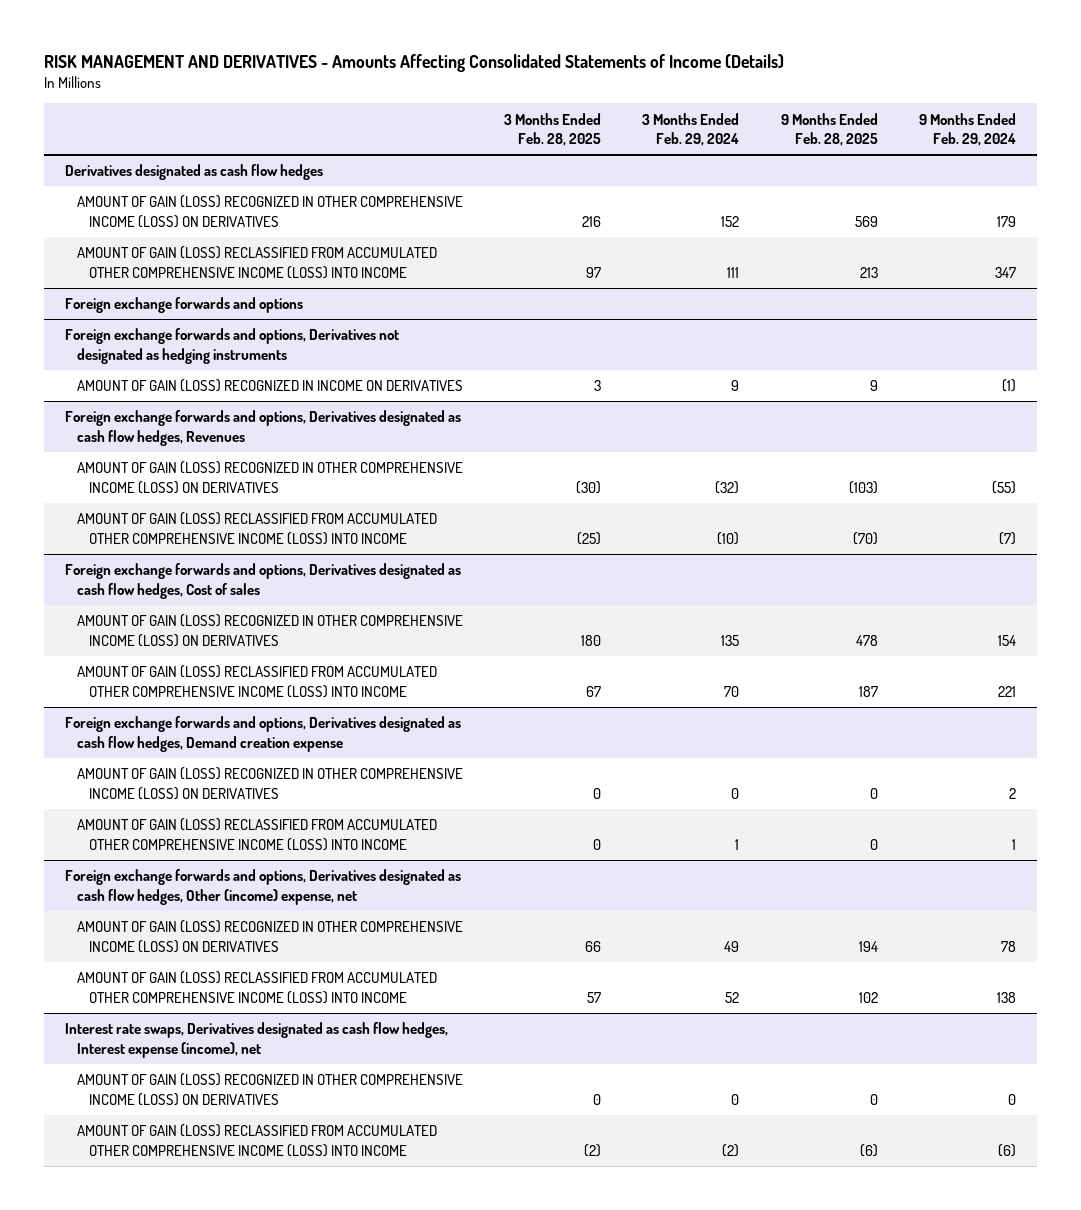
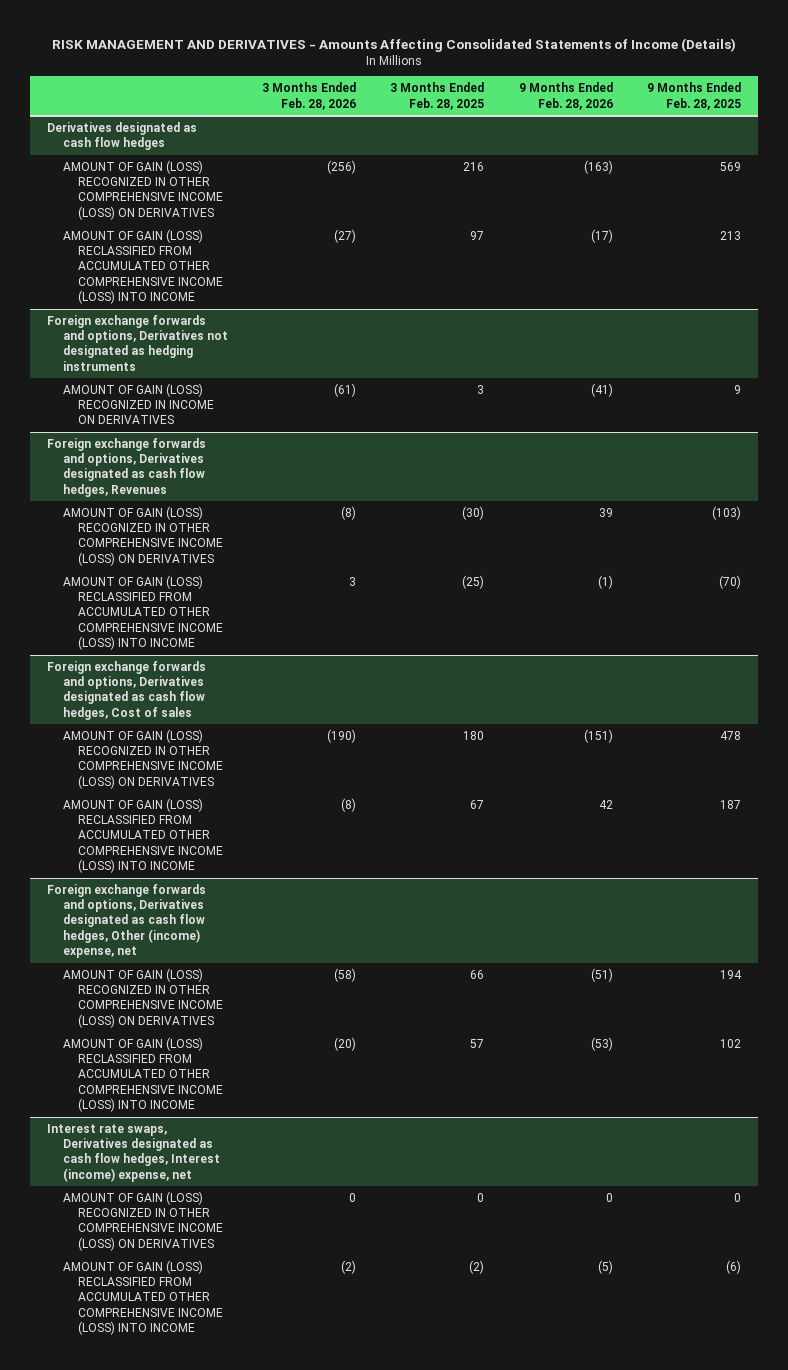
- | 3 Months Ended Feb. 28, 2025 | 3 Months Ended Feb. 29, 2024 | 9 Months Ended Feb. 28, 2025 | 9 Months Ended Feb. 29, 2024
+ | 3 Months Ended Feb. 28, 2026 | 3 Months Ended Feb. 28, 2025 | 9 Months Ended Feb. 28, 2026 | 9 Months Ended Feb. 28, 2025
- Foreign exchange forwards and options
- Foreign exchange forwards and options, Derivatives designated as cash flow hedges, Demand creation expense
- AMOUNT OF GAIN (LOSS) RECOGNIZED IN OTHER COMPREHENSIVE INCOME (LOSS) ON DERIVATIVES | 0 | 0 | 0 | 2
- AMOUNT OF GAIN (LOSS) RECLASSIFIED FROM ACCUMULATED OTHER COMPREHENSIVE INCOME (LOSS) INTO INCOME | 0 | 1 | 0 | 1
- Interest rate swaps, Derivatives designated as cash flow hedges, Interest expense (income), net
+ Interest rate swaps, Derivatives designated as cash flow hedges, Interest (income) expense, net

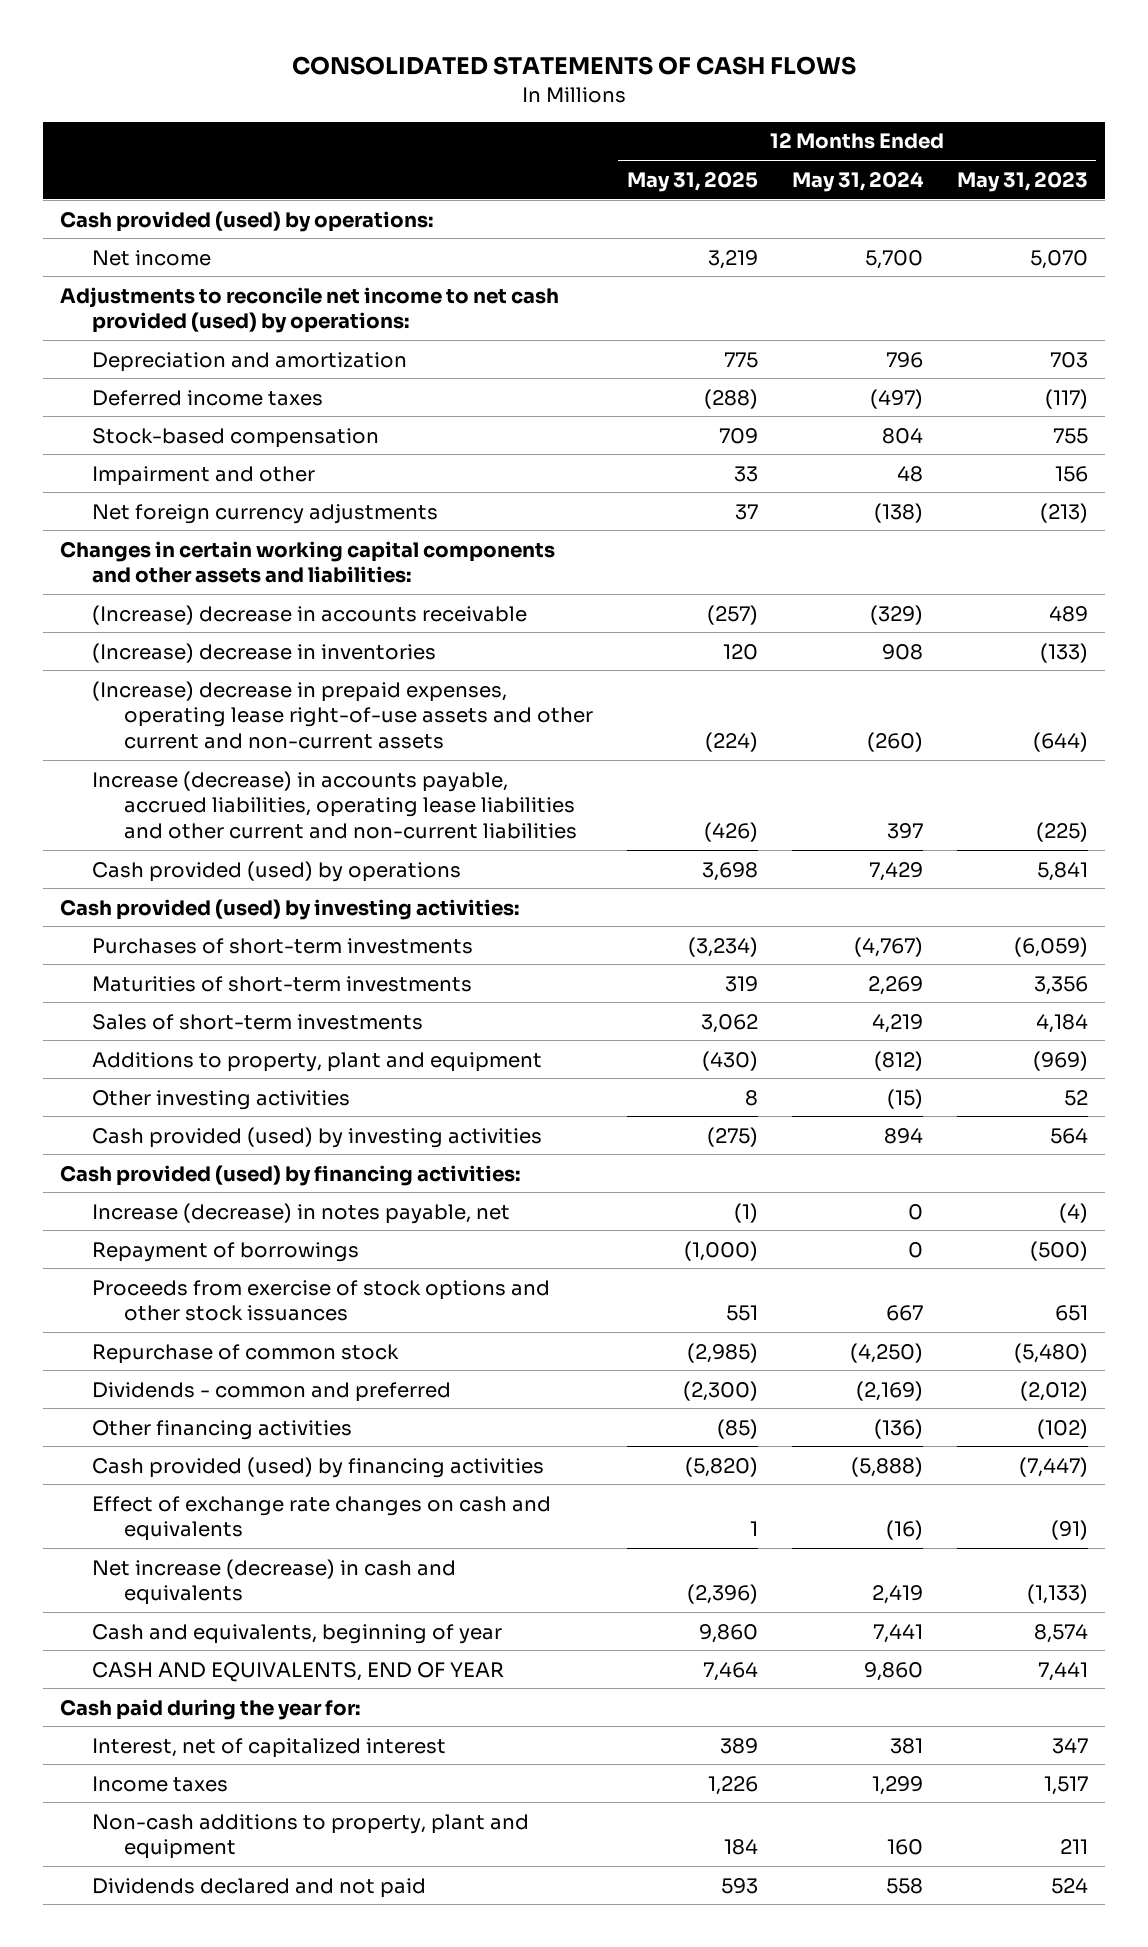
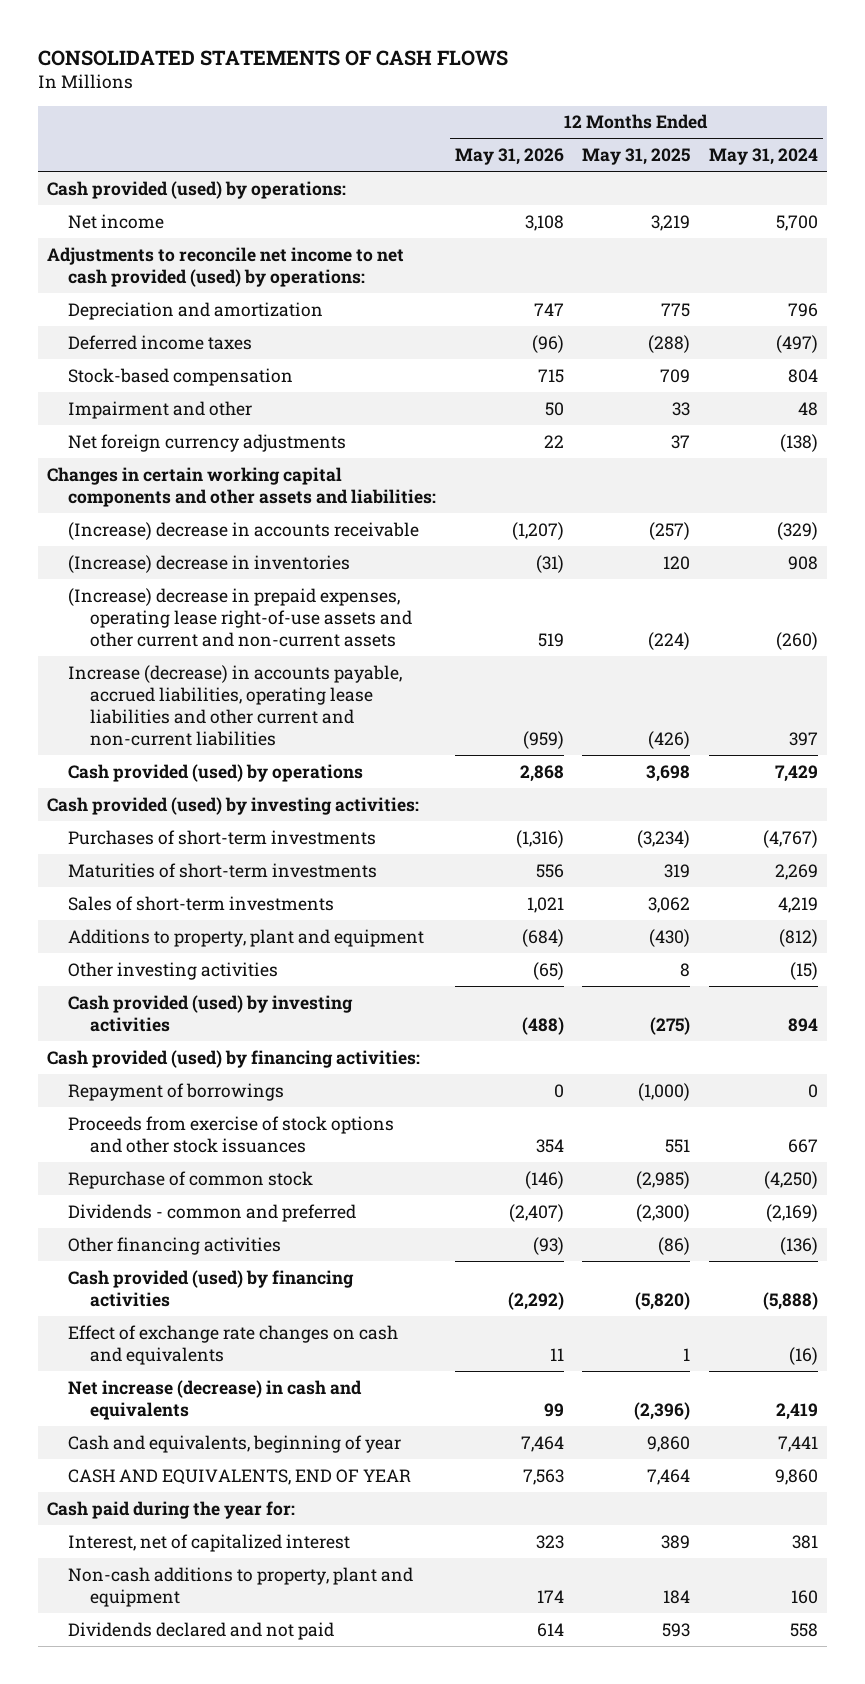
- | 12 Months Ended May 31, 2025 | 12 Months Ended May 31, 2024 | 12 Months Ended May 31, 2023
+ | 12 Months Ended May 31, 2026 | 12 Months Ended May 31, 2025 | 12 Months Ended May 31, 2024
- Increase (decrease) in notes payable, net | (1) | 0 | (4)
- Other financing activities | (85) | (136) | (102)
+ Other financing activities | (93) | (86) | (136)
- Income taxes | 1,226 | 1,299 | 1,517

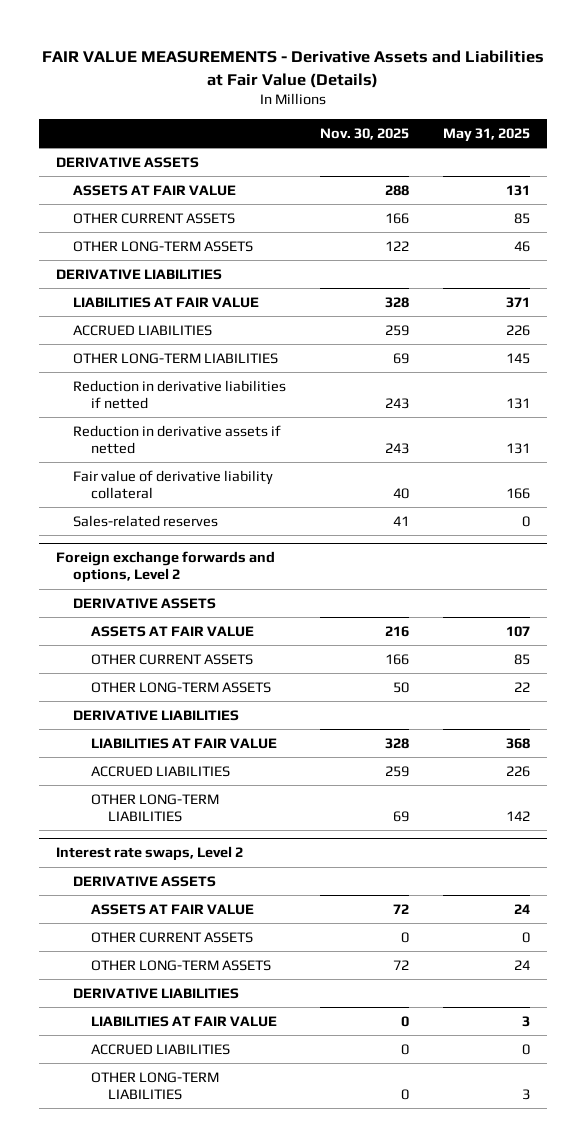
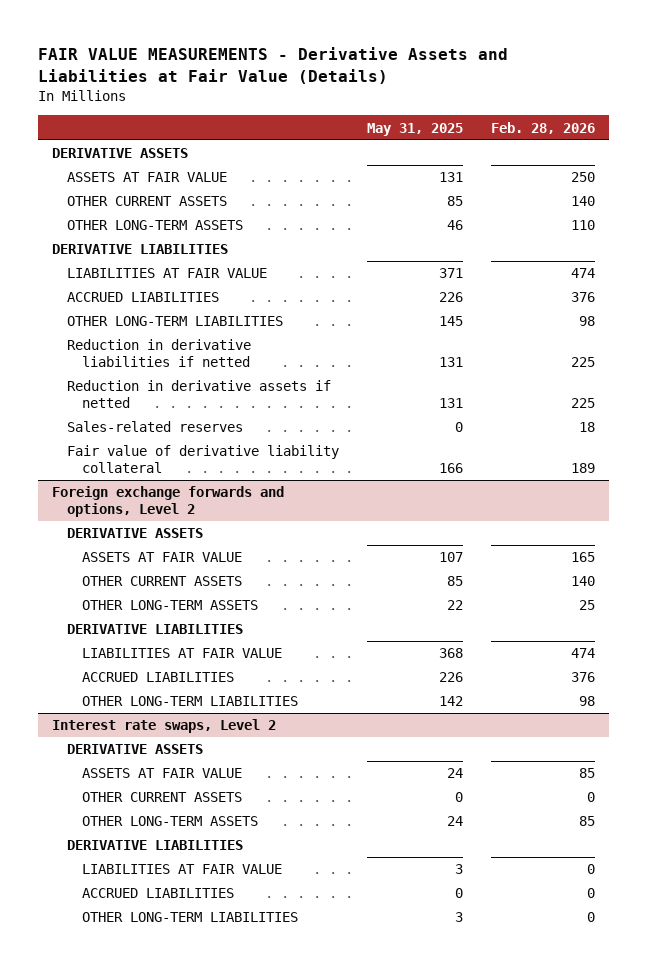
- | Nov. 30, 2025 | May 31, 2025
+ | May 31, 2025 | Feb. 28, 2026
moved down: Fair value of derivative liability collateral | 166 | 189

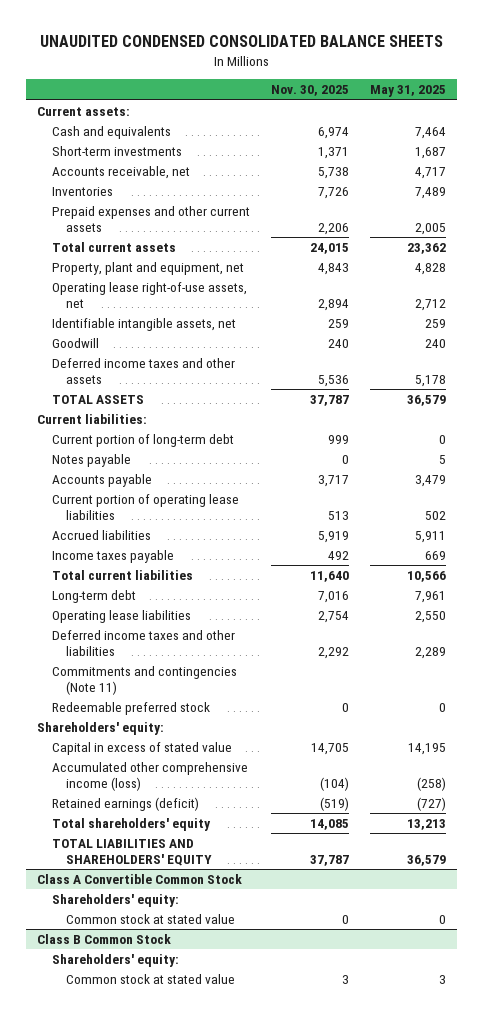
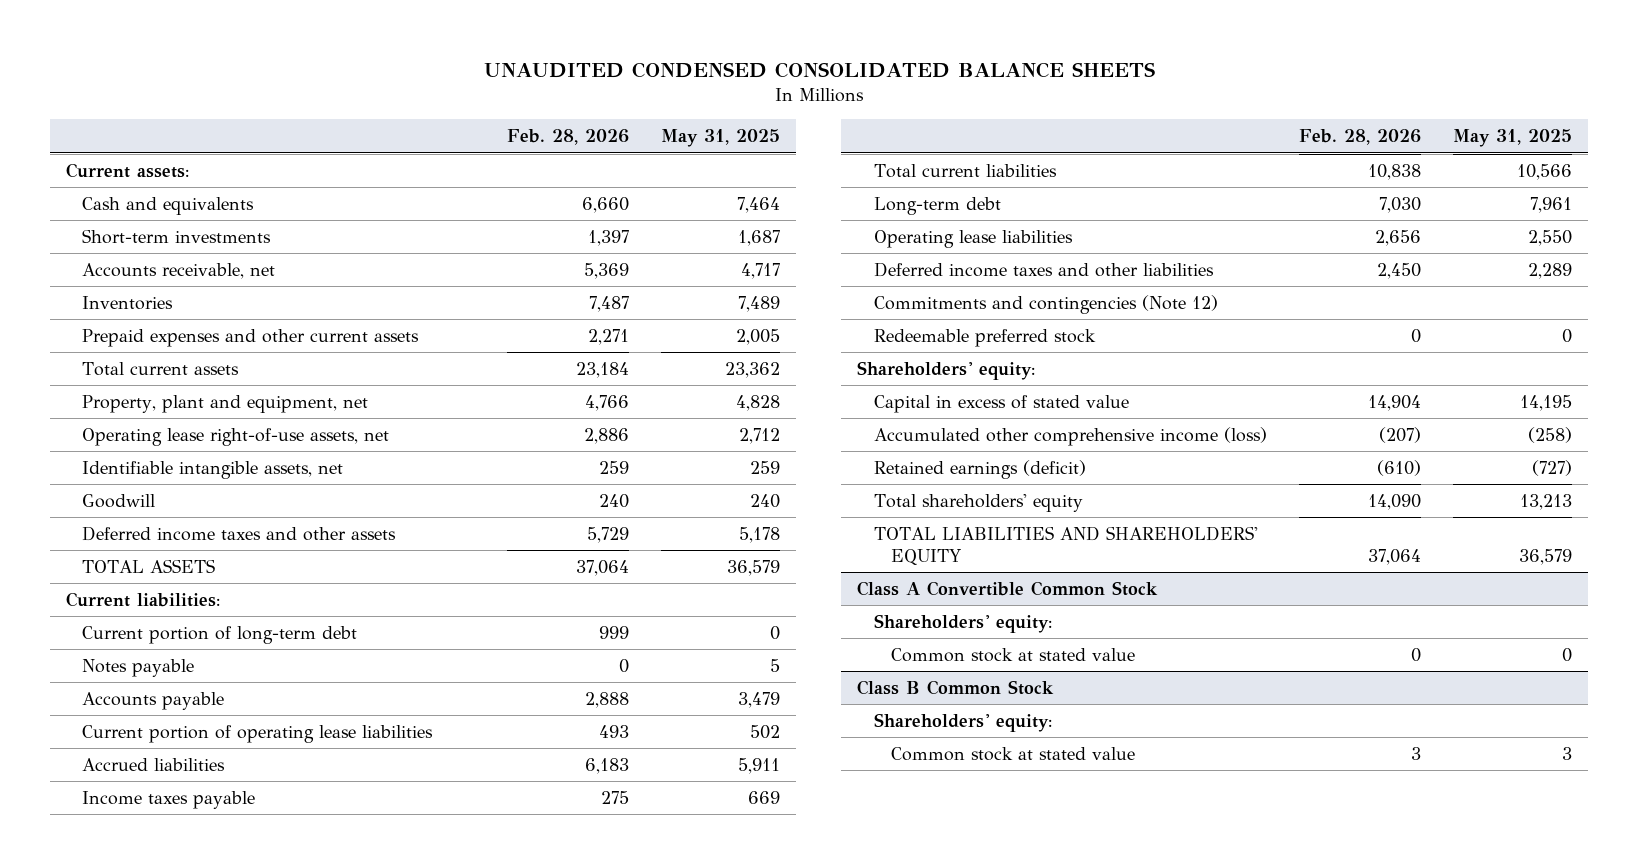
- | Nov. 30, 2025 | May 31, 2025
+ | Feb. 28, 2026 | May 31, 2025
- Commitments and contingencies (Note 11)
+ Commitments and contingencies (Note 12)

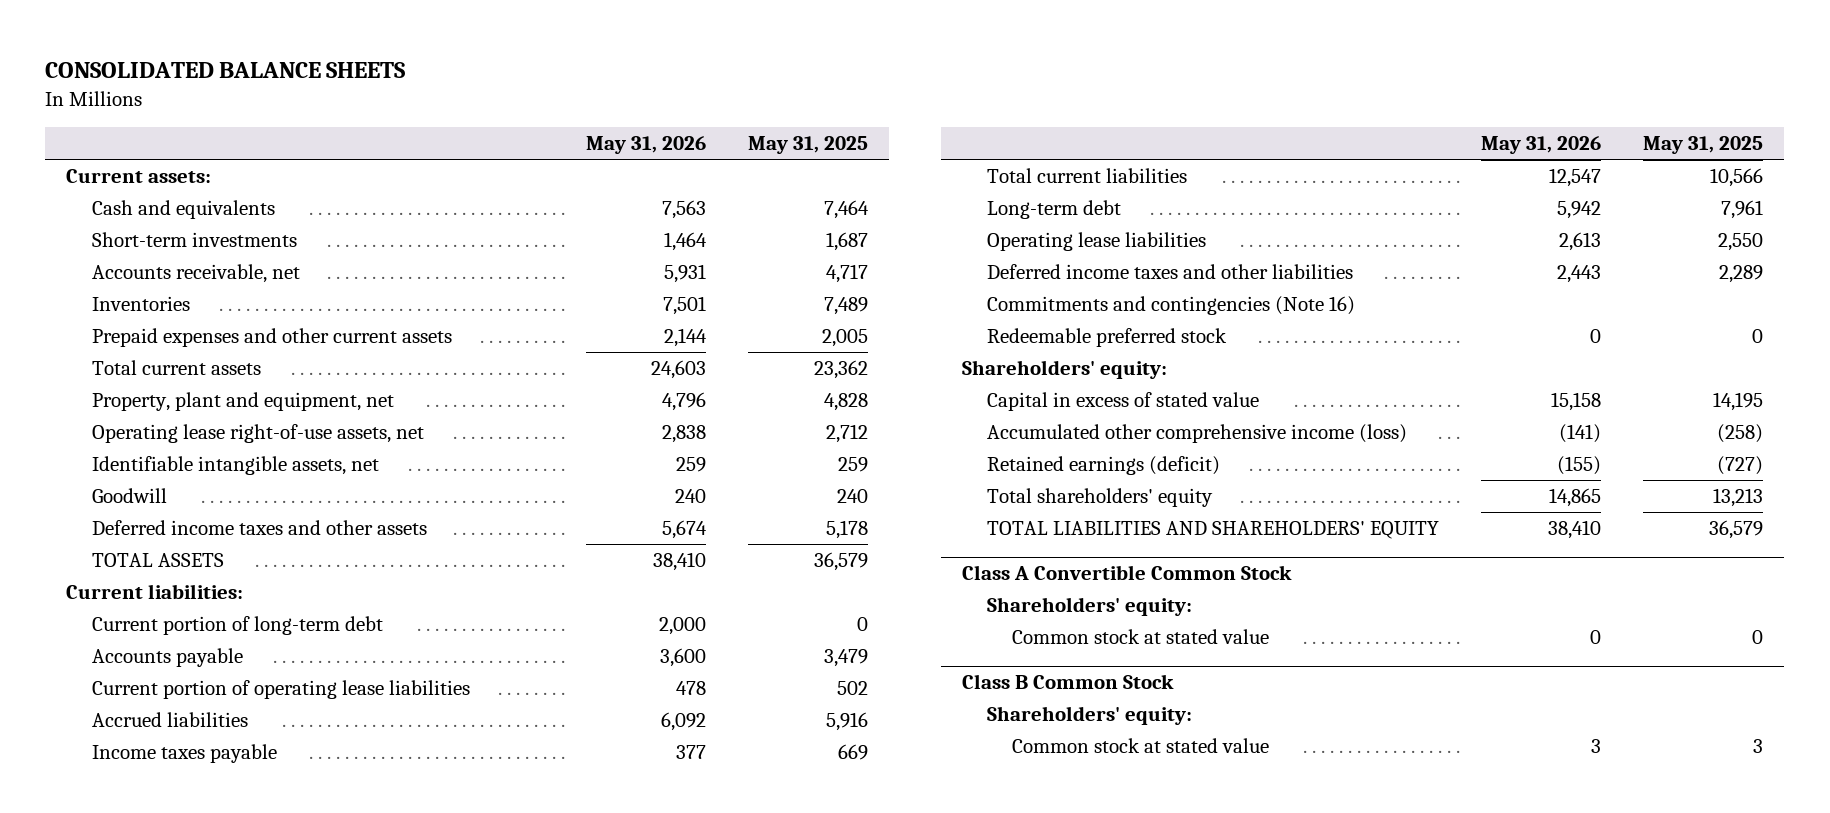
- UNAUDITED CONDENSED CONSOLIDATED BALANCE SHEETS
+ CONSOLIDATED BALANCE SHEETS
- | Feb. 28, 2026 | May 31, 2025
+ | May 31, 2026 | May 31, 2025
- Notes payable | 0 | 5
- Accrued liabilities | 6,183 | 5,911
+ Accrued liabilities | 6,092 | 5,916
- Commitments and contingencies (Note 12)
+ Commitments and contingencies (Note 16)

